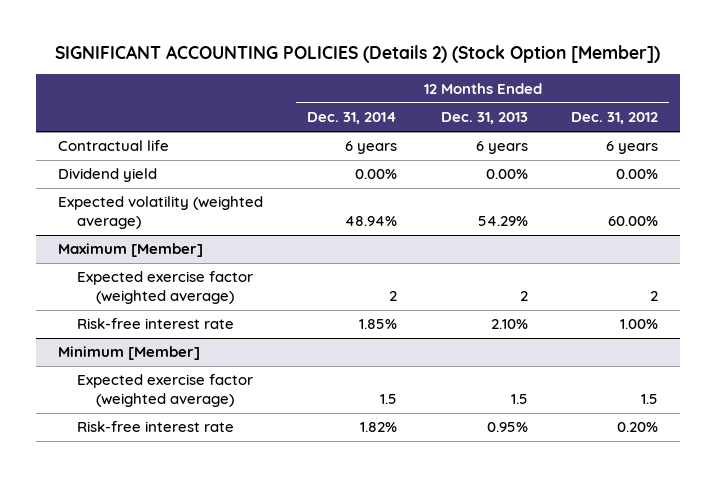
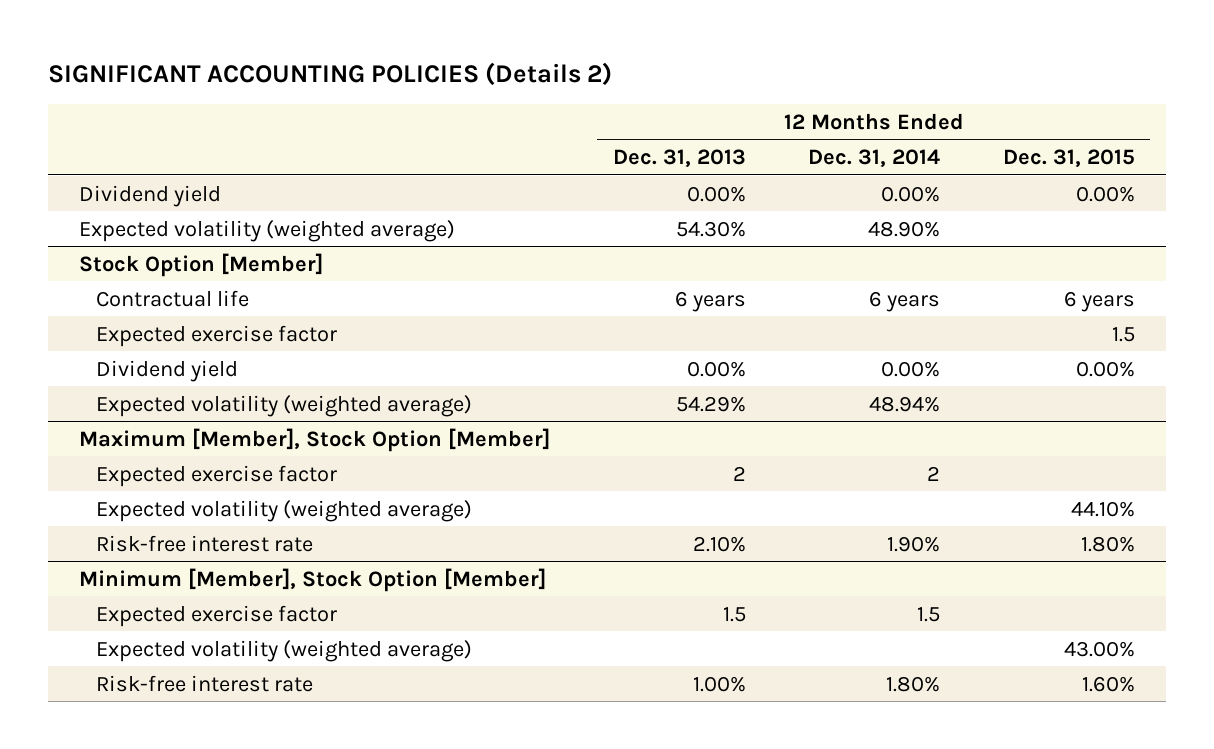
- SIGNIFICANT ACCOUNTING POLICIES (Details 2) (Stock Option [Member])
+ SIGNIFICANT ACCOUNTING POLICIES (Details 2)
- | 12 Months Ended Dec. 31, 2014 | 12 Months Ended Dec. 31, 2013 | 12 Months Ended Dec. 31, 2012
+ | 12 Months Ended Dec. 31, 2013 | 12 Months Ended Dec. 31, 2014 | 12 Months Ended Dec. 31, 2015
+ Dividend yield | 0.00% | 0.00% | 0.00%
+ Expected volatility (weighted average) | 54.30% | 48.90% |
+ Stock Option [Member]
+ Expected exercise factor | | | 1.5
- Maximum [Member]
- Expected exercise factor (weighted average) | 2 | 2 | 2
- Risk-free interest rate | 1.85% | 2.10% | 1.00%
- Minimum [Member]
- Expected exercise factor (weighted average) | 1.5 | 1.5 | 1.5
- Risk-free interest rate | 1.82% | 0.95% | 0.20%
+ Maximum [Member], Stock Option [Member]
+ Expected exercise factor | 2 | 2 |
+ Expected volatility (weighted average) | | | 44.10%
+ Risk-free interest rate | 2.10% | 1.90% | 1.80%
+ Minimum [Member], Stock Option [Member]
+ Expected exercise factor | 1.5 | 1.5 |
+ Expected volatility (weighted average) | | | 43.00%
+ Risk-free interest rate | 1.00% | 1.80% | 1.60%

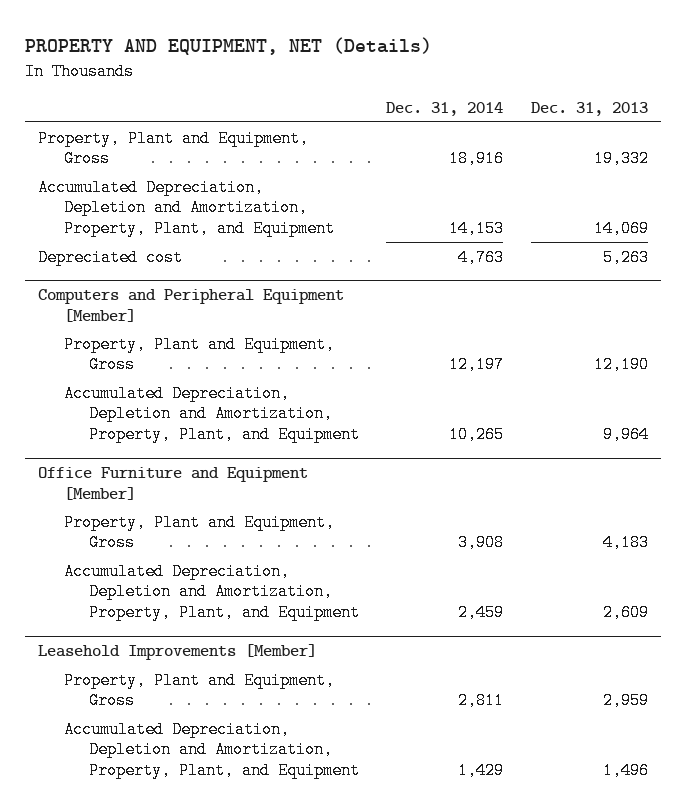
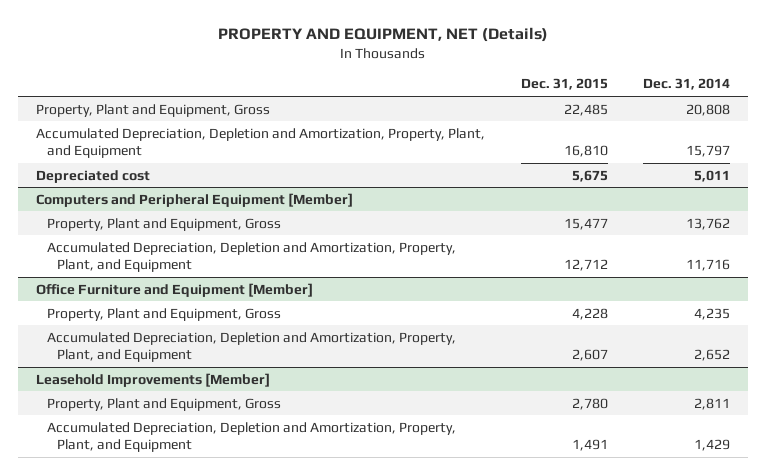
- | Dec. 31, 2014 | Dec. 31, 2013
+ | Dec. 31, 2015 | Dec. 31, 2014
- Property, Plant and Equipment, Gross | 18,916 | 19,332
- Accumulated Depreciation, Depletion and Amortization, Property, Plant, and Equipment | 14,153 | 14,069
- Depreciated cost | 4,763 | 5,263
+ Property, Plant and Equipment, Gross | 22,485 | 20,808
+ Accumulated Depreciation, Depletion and Amortization, Property, Plant, and Equipment | 16,810 | 15,797
+ Depreciated cost | 5,675 | 5,011
@ Computers and Peripheral Equipment [Member]
- Property, Plant and Equipment, Gross | 12,197 | 12,190
- Accumulated Depreciation, Depletion and Amortization, Property, Plant, and Equipment | 10,265 | 9,964
+ Property, Plant and Equipment, Gross | 15,477 | 13,762
+ Accumulated Depreciation, Depletion and Amortization, Property, Plant, and Equipment | 12,712 | 11,716
@ Office Furniture and Equipment [Member]
- Property, Plant and Equipment, Gross | 3,908 | 4,183
- Accumulated Depreciation, Depletion and Amortization, Property, Plant, and Equipment | 2,459 | 2,609
+ Property, Plant and Equipment, Gross | 4,228 | 4,235
+ Accumulated Depreciation, Depletion and Amortization, Property, Plant, and Equipment | 2,607 | 2,652

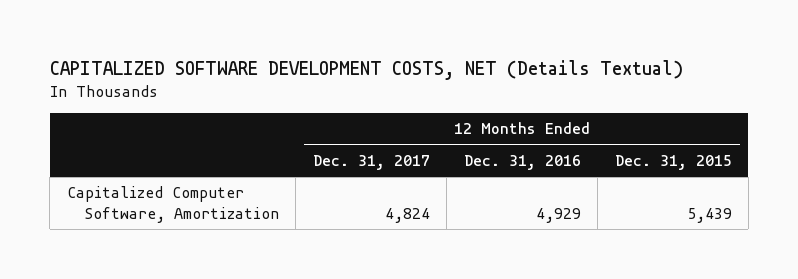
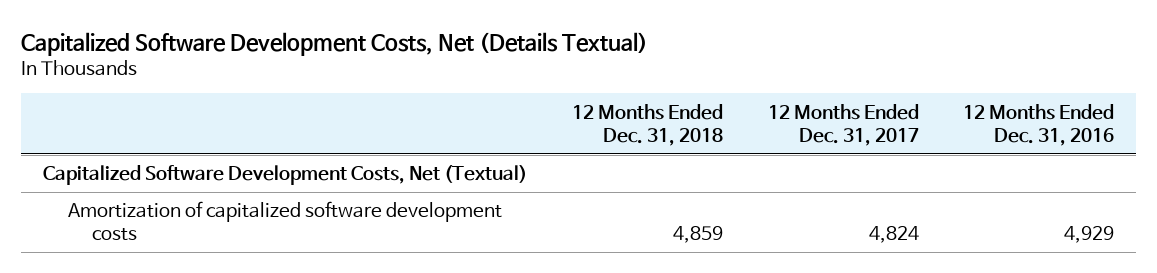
- CAPITALIZED SOFTWARE DEVELOPMENT COSTS, NET (Details Textual)
+ Capitalized Software Development Costs, Net (Details Textual)
- | 12 Months Ended Dec. 31, 2017 | 12 Months Ended Dec. 31, 2016 | 12 Months Ended Dec. 31, 2015
+ | 12 Months Ended Dec. 31, 2018 | 12 Months Ended Dec. 31, 2017 | 12 Months Ended Dec. 31, 2016
- Capitalized Computer Software, Amortization | 4,824 | 4,929 | 5,439
+ Capitalized Software Development Costs, Net (Textual)
+ Amortization of capitalized software development costs | 4,859 | 4,824 | 4,929

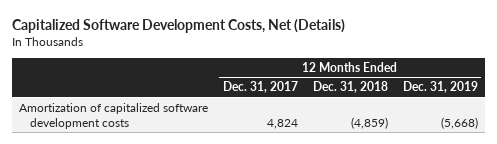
- Capitalized Software Development Costs, Net (Details Textual)
+ Capitalized Software Development Costs, Net (Details)
- | 12 Months Ended Dec. 31, 2018 | 12 Months Ended Dec. 31, 2017 | 12 Months Ended Dec. 31, 2016
+ | 12 Months Ended Dec. 31, 2017 | 12 Months Ended Dec. 31, 2018 | 12 Months Ended Dec. 31, 2019
- Capitalized Software Development Costs, Net (Textual)
- Amortization of capitalized software development costs | 4,859 | 4,824 | 4,929
+ Amortization of capitalized software development costs | 4,824 | (4,859) | (5,668)

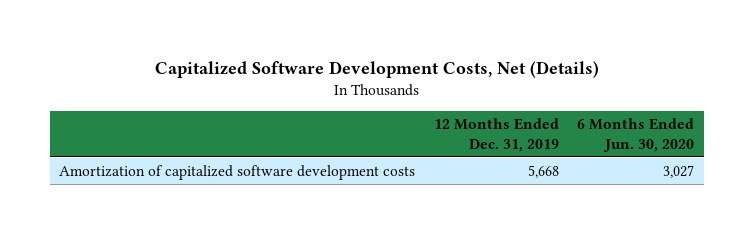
- | 12 Months Ended Dec. 31, 2017 | 12 Months Ended Dec. 31, 2018 | 12 Months Ended Dec. 31, 2019
+ | 12 Months Ended Dec. 31, 2019 | 6 Months Ended Jun. 30, 2020
- Amortization of capitalized software development costs | 4,824 | (4,859) | (5,668)
+ Amortization of capitalized software development costs | 5,668 | 3,027

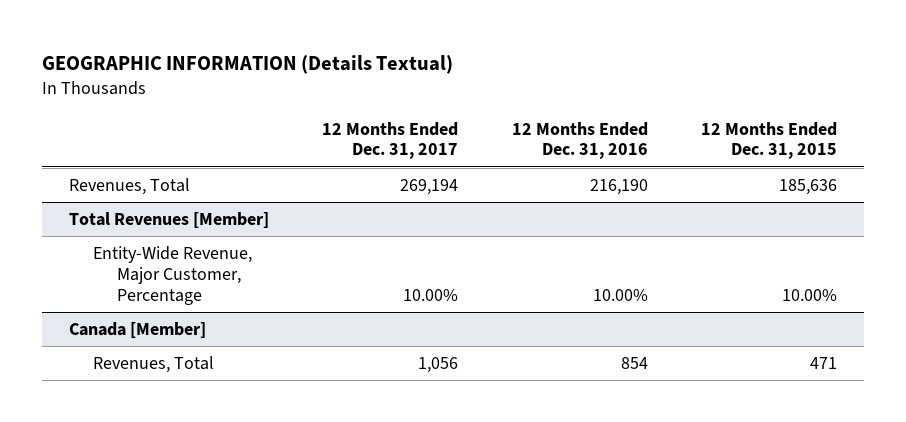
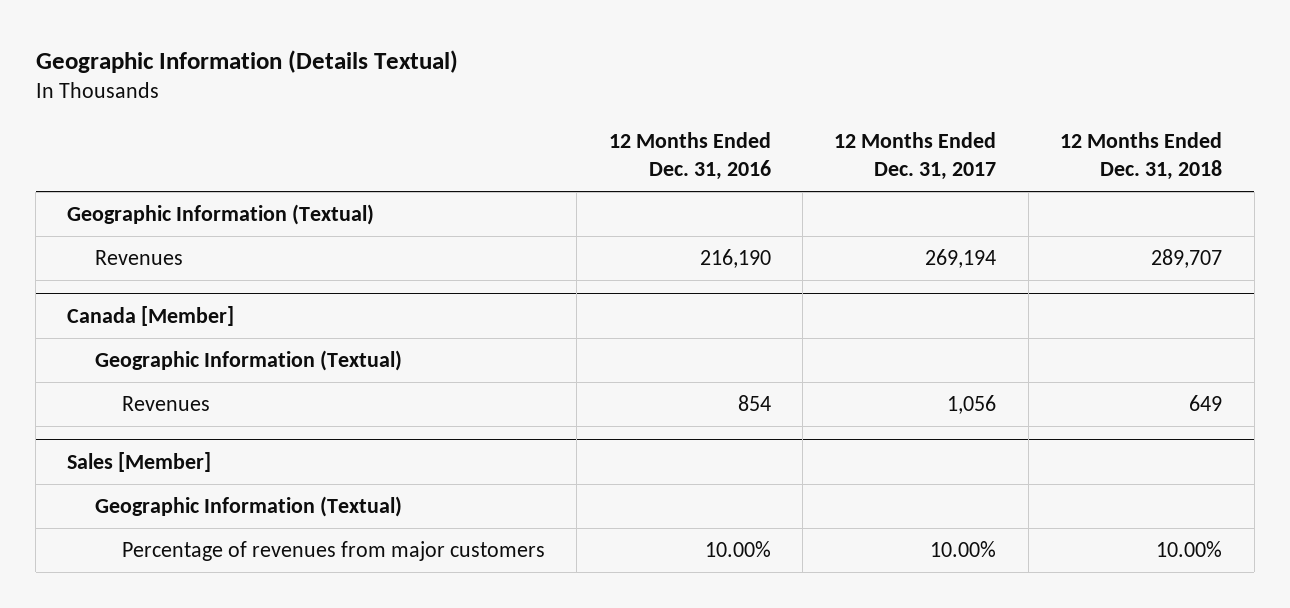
- GEOGRAPHIC INFORMATION (Details Textual)
+ Geographic Information (Details Textual)
- | 12 Months Ended Dec. 31, 2017 | 12 Months Ended Dec. 31, 2016 | 12 Months Ended Dec. 31, 2015
+ | 12 Months Ended Dec. 31, 2016 | 12 Months Ended Dec. 31, 2017 | 12 Months Ended Dec. 31, 2018
- Revenues, Total | 269,194 | 216,190 | 185,636
- Total Revenues [Member]
- Entity-Wide Revenue, Major Customer, Percentage | 10.00% | 10.00% | 10.00%
+ Geographic Information (Textual)
+ Revenues | 216,190 | 269,194 | 289,707
@ Canada [Member]
- Revenues, Total | 1,056 | 854 | 471
+ Geographic Information (Textual)
+ Revenues | 854 | 1,056 | 649
+ Sales [Member]
+ Geographic Information (Textual)
+ Percentage of revenues from major customers | 10.00% | 10.00% | 10.00%

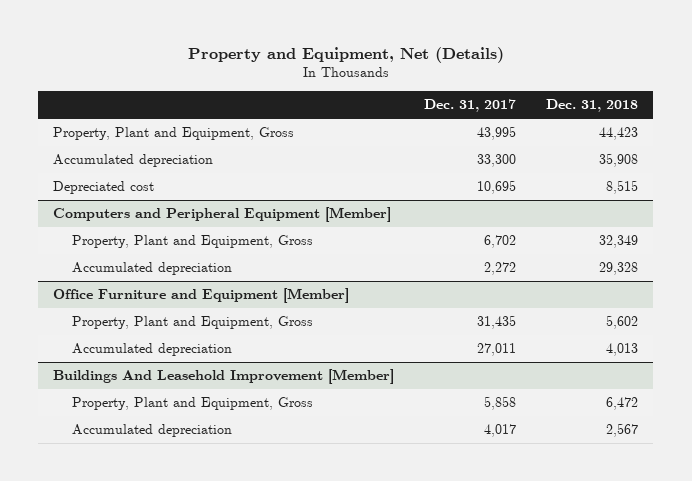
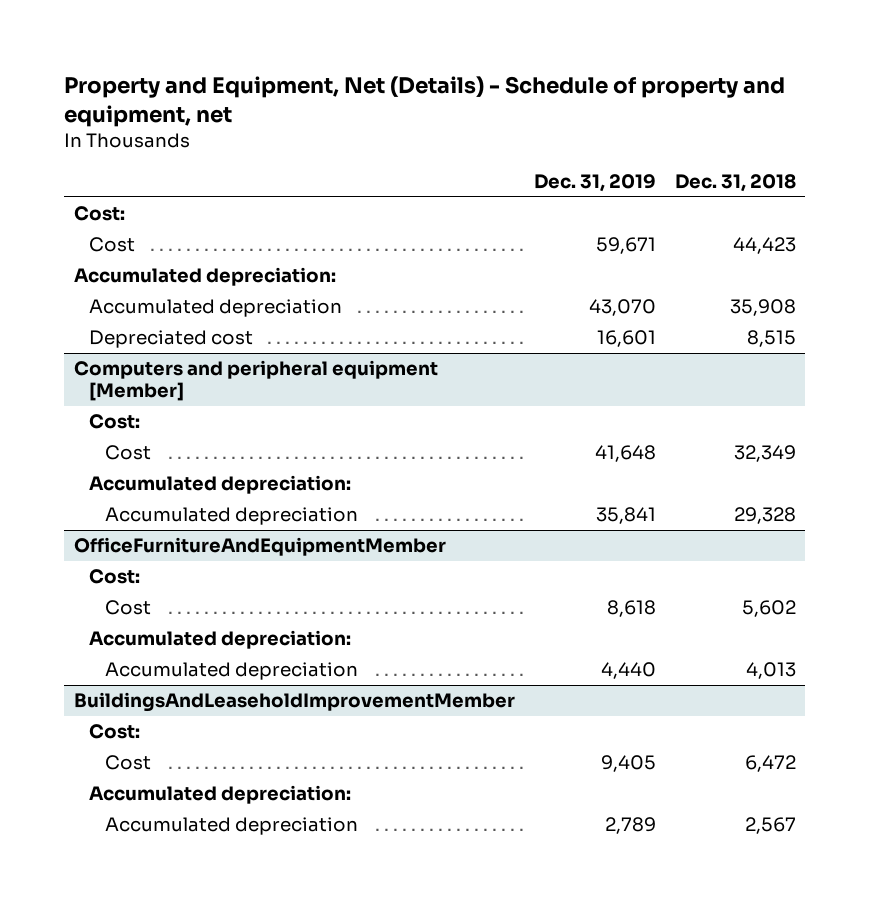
- Property and Equipment, Net (Details)
+ Property and Equipment, Net (Details) - Schedule of property and equipment, net
- | Dec. 31, 2017 | Dec. 31, 2018
+ | Dec. 31, 2019 | Dec. 31, 2018
- Property, Plant and Equipment, Gross | 43,995 | 44,423
+ Cost:
+ Cost | 59,671 | 44,423
+ Accumulated depreciation:
- Computers and Peripheral Equipment [Member]
- Property, Plant and Equipment, Gross | 6,702 | 32,349
+ Computers and peripheral equipment [Member]
+ Cost:
+ Cost | 41,648 | 32,349
+ Accumulated depreciation:
- Office Furniture and Equipment [Member]
- Property, Plant and Equipment, Gross | 31,435 | 5,602
+ OfficeFurnitureAndEquipmentMember
+ Cost:
+ Cost | 8,618 | 5,602
+ Accumulated depreciation:
- Buildings And Leasehold Improvement [Member]
- Property, Plant and Equipment, Gross | 5,858 | 6,472
+ BuildingsAndLeaseholdImprovementMember
+ Cost:
+ Cost | 9,405 | 6,472
+ Accumulated depreciation:

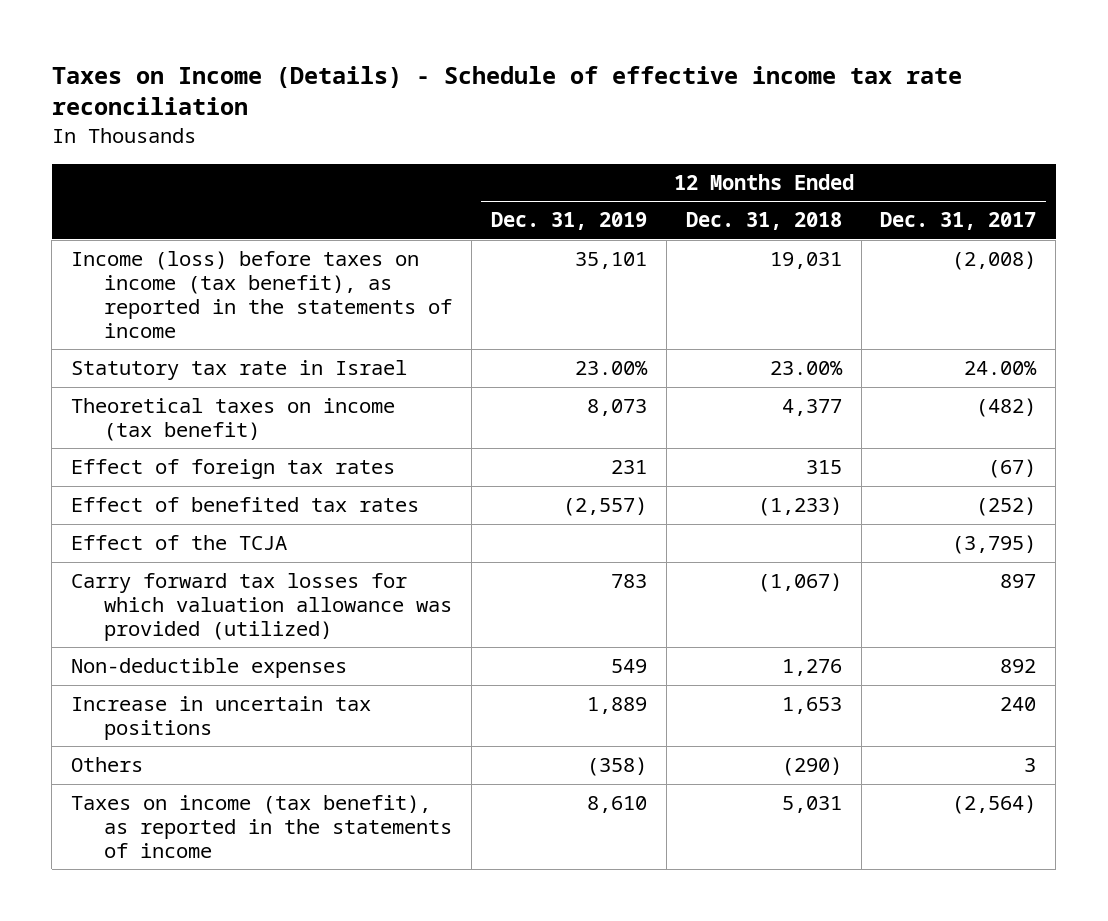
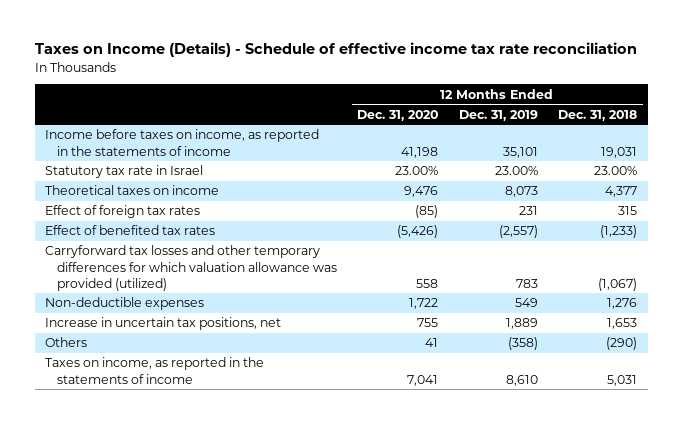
- | 12 Months Ended Dec. 31, 2019 | 12 Months Ended Dec. 31, 2018 | 12 Months Ended Dec. 31, 2017
+ | 12 Months Ended Dec. 31, 2020 | 12 Months Ended Dec. 31, 2019 | 12 Months Ended Dec. 31, 2018
- Income (loss) before taxes on income (tax benefit), as reported in the statements of income | 35,101 | 19,031 | (2,008)
+ Income before taxes on income, as reported in the statements of income | 41,198 | 35,101 | 19,031
- Theoretical taxes on income (tax benefit) | 8,073 | 4,377 | (482)
+ Theoretical taxes on income | 9,476 | 8,073 | 4,377
- Effect of the TCJA | | | (3,795)
- Carry forward tax losses for which valuation allowance was provided (utilized) | 783 | (1,067) | 897
+ Carryforward tax losses and other temporary differences for which valuation allowance was provided (utilized) | 558 | 783 | (1,067)
- Increase in uncertain tax positions | 1,889 | 1,653 | 240
+ Increase in uncertain tax positions, net | 755 | 1,889 | 1,653
- Taxes on income (tax benefit), as reported in the statements of income | 8,610 | 5,031 | (2,564)
+ Taxes on income, as reported in the statements of income | 7,041 | 8,610 | 5,031

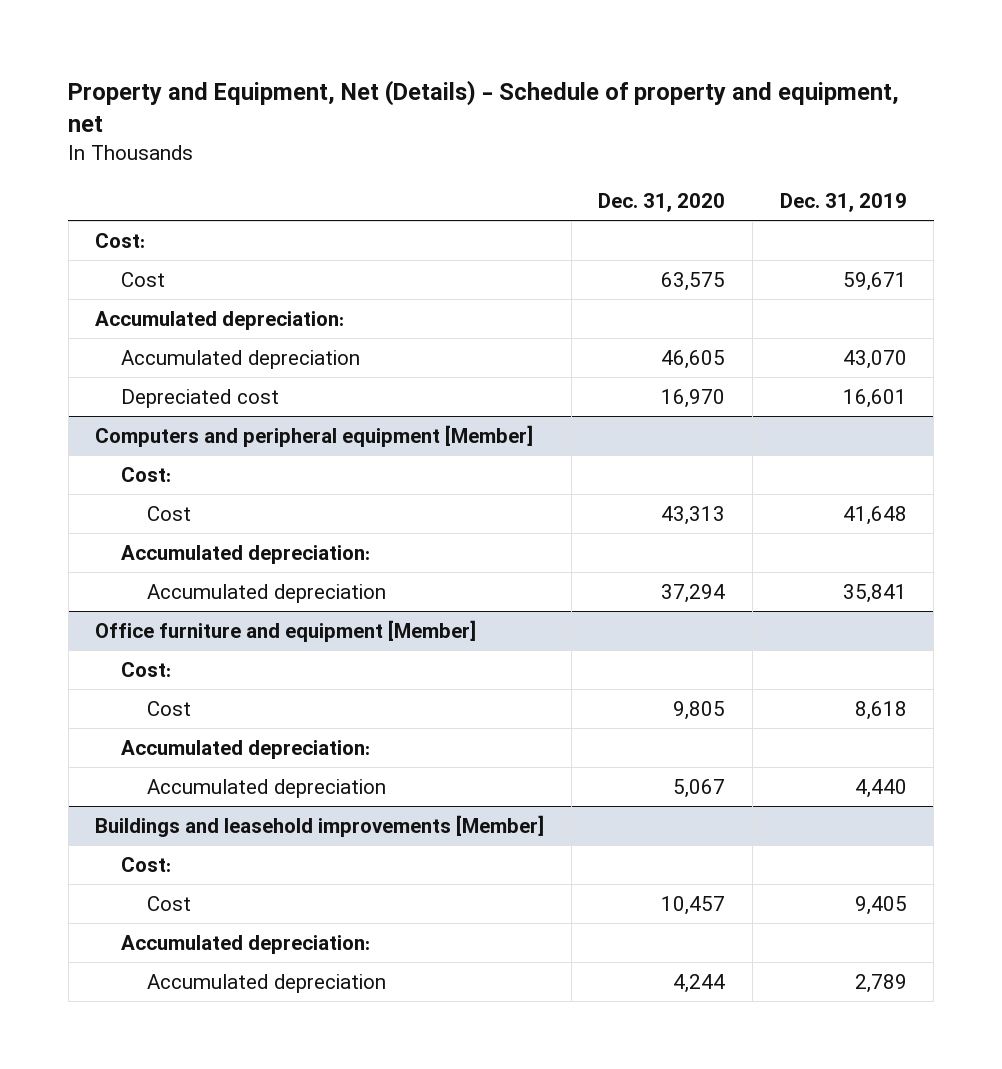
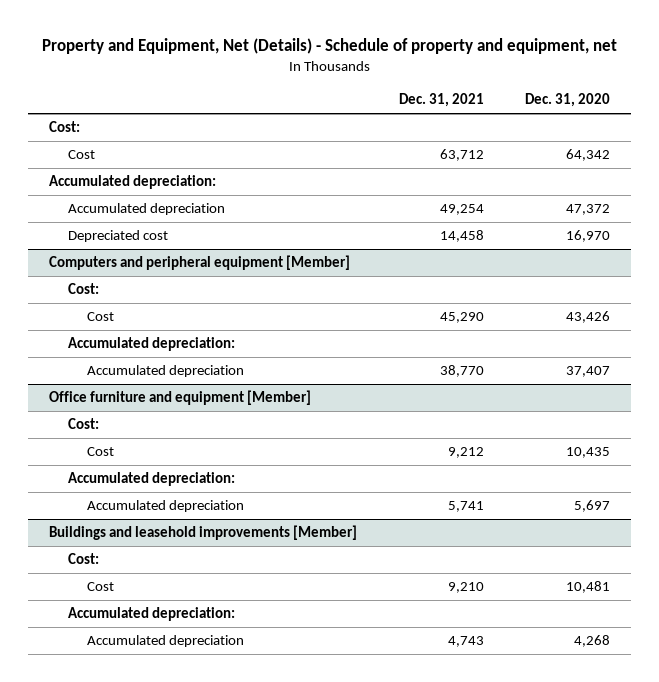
- | Dec. 31, 2020 | Dec. 31, 2019
+ | Dec. 31, 2021 | Dec. 31, 2020
- Cost | 63,575 | 59,671
+ Cost | 63,712 | 64,342
- Accumulated depreciation | 46,605 | 43,070
+ Accumulated depreciation | 49,254 | 47,372
@ Computers and peripheral equipment [Member]
- Cost | 43,313 | 41,648
+ Cost | 45,290 | 43,426
- Accumulated depreciation | 37,294 | 35,841
+ Accumulated depreciation | 38,770 | 37,407
@ Office furniture and equipment [Member]
- Cost | 9,805 | 8,618
+ Cost | 9,212 | 10,435
- Accumulated depreciation | 5,067 | 4,440
+ Accumulated depreciation | 5,741 | 5,697
@ Buildings and leasehold improvements [Member]
- Cost | 10,457 | 9,405
+ Cost | 9,210 | 10,481
- Accumulated depreciation | 4,244 | 2,789
+ Accumulated depreciation | 4,743 | 4,268

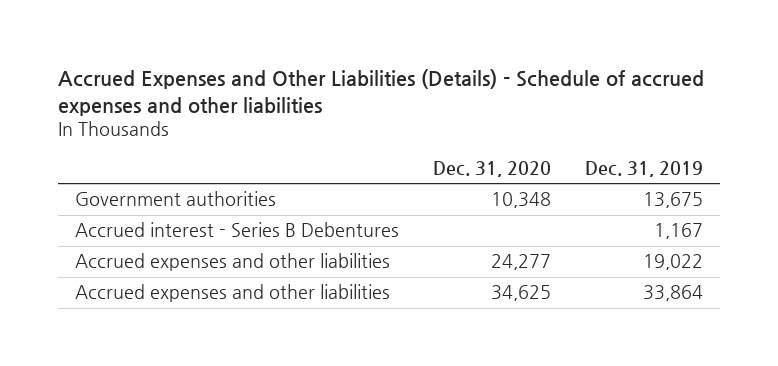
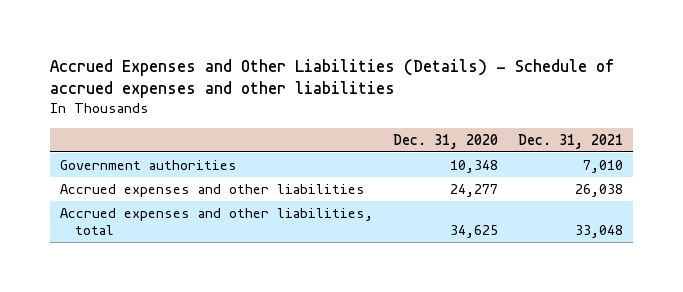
- | Dec. 31, 2020 | Dec. 31, 2019
+ | Dec. 31, 2020 | Dec. 31, 2021
- Accrued interest - Series B Debentures | | 1,167
- Accrued expenses and other liabilities | 34,625 | 33,864
+ Accrued expenses and other liabilities, total | 34,625 | 33,048

